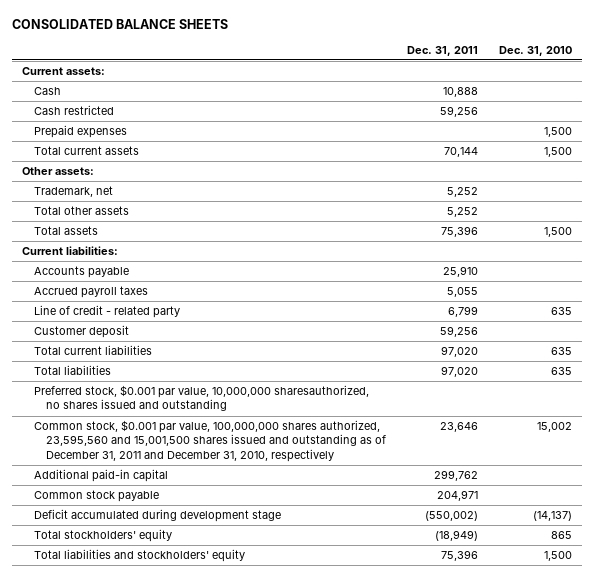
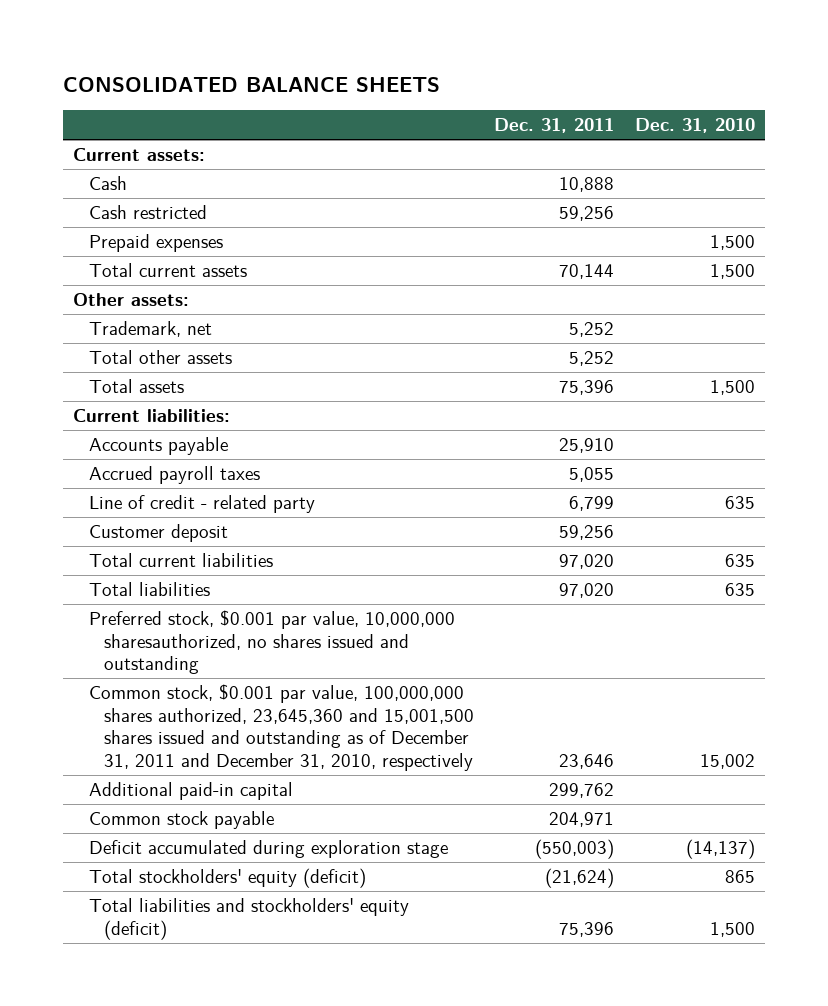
- Common stock, $0.001 par value, 100,000,000 shares authorized, 23,595,560 and 15,001,500 shares issued and outstanding as of December 31, 2011 and December 31, 2010, respectively | 23,646 | 15,002
+ Common stock, $0.001 par value, 100,000,000 shares authorized, 23,645,360 and 15,001,500 shares issued and outstanding as of December 31, 2011 and December 31, 2010, respectively | 23,646 | 15,002
- Deficit accumulated during development stage | (550,002) | (14,137)
- Total stockholders' equity | (18,949) | 865
- Total liabilities and stockholders' equity | 75,396 | 1,500
+ Deficit accumulated during exploration stage | (550,003) | (14,137)
+ Total stockholders' equity (deficit) | (21,624) | 865
+ Total liabilities and stockholders' equity (deficit) | 75,396 | 1,500

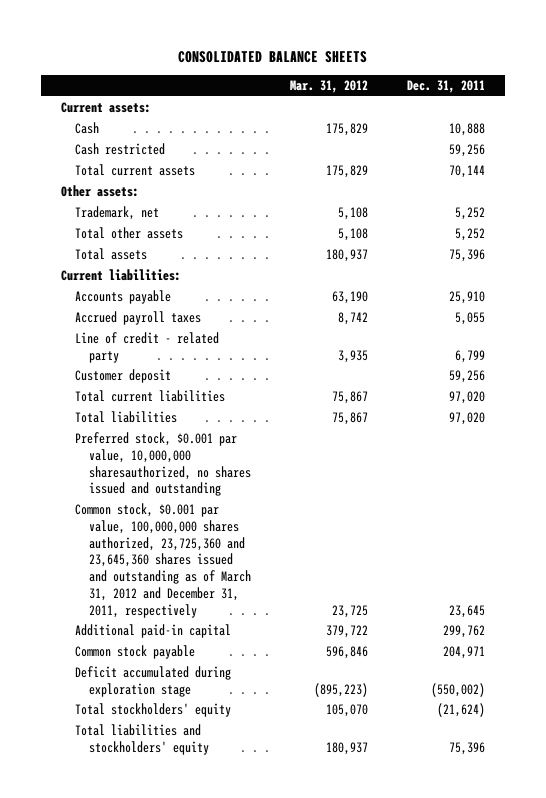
- | Dec. 31, 2011 | Dec. 31, 2010
+ | Mar. 31, 2012 | Dec. 31, 2011
- Prepaid expenses | | 1,500
- Common stock, $0.001 par value, 100,000,000 shares authorized, 23,645,360 and 15,001,500 shares issued and outstanding as of December 31, 2011 and December 31, 2010, respectively | 23,646 | 15,002
+ Common stock, $0.001 par value, 100,000,000 shares authorized, 23,725,360 and 23,645,360 shares issued and outstanding as of March 31, 2012 and December 31, 2011, respectively | 23,725 | 23,645
- Deficit accumulated during exploration stage | (550,003) | (14,137)
- Total stockholders' equity (deficit) | (21,624) | 865
- Total liabilities and stockholders' equity (deficit) | 75,396 | 1,500
+ Deficit accumulated during exploration stage | (895,223) | (550,002)
+ Total stockholders' equity | 105,070 | (21,624)
+ Total liabilities and stockholders' equity | 180,937 | 75,396

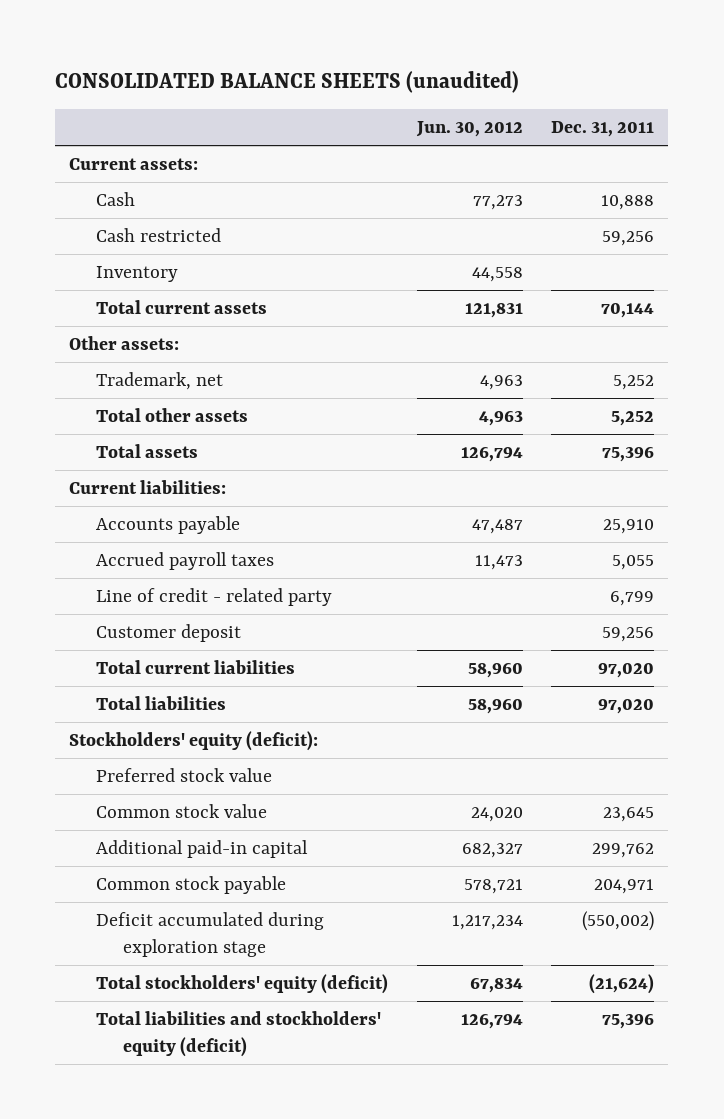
- CONSOLIDATED BALANCE SHEETS
+ CONSOLIDATED BALANCE SHEETS (unaudited)
- | Mar. 31, 2012 | Dec. 31, 2011
+ | Jun. 30, 2012 | Dec. 31, 2011
+ Inventory | 44,558 |
- Preferred stock, $0.001 par value, 10,000,000 sharesauthorized, no shares issued and outstanding
- Common stock, $0.001 par value, 100,000,000 shares authorized, 23,725,360 and 23,645,360 shares issued and outstanding as of March 31, 2012 and December 31, 2011, respectively | 23,725 | 23,645
+ Stockholders' equity (deficit):
+ Preferred stock value
+ Common stock value | 24,020 | 23,645
- Total stockholders' equity | 105,070 | (21,624)
- Total liabilities and stockholders' equity | 180,937 | 75,396
+ Total stockholders' equity (deficit) | 67,834 | (21,624)
+ Total liabilities and stockholders' equity (deficit) | 126,794 | 75,396

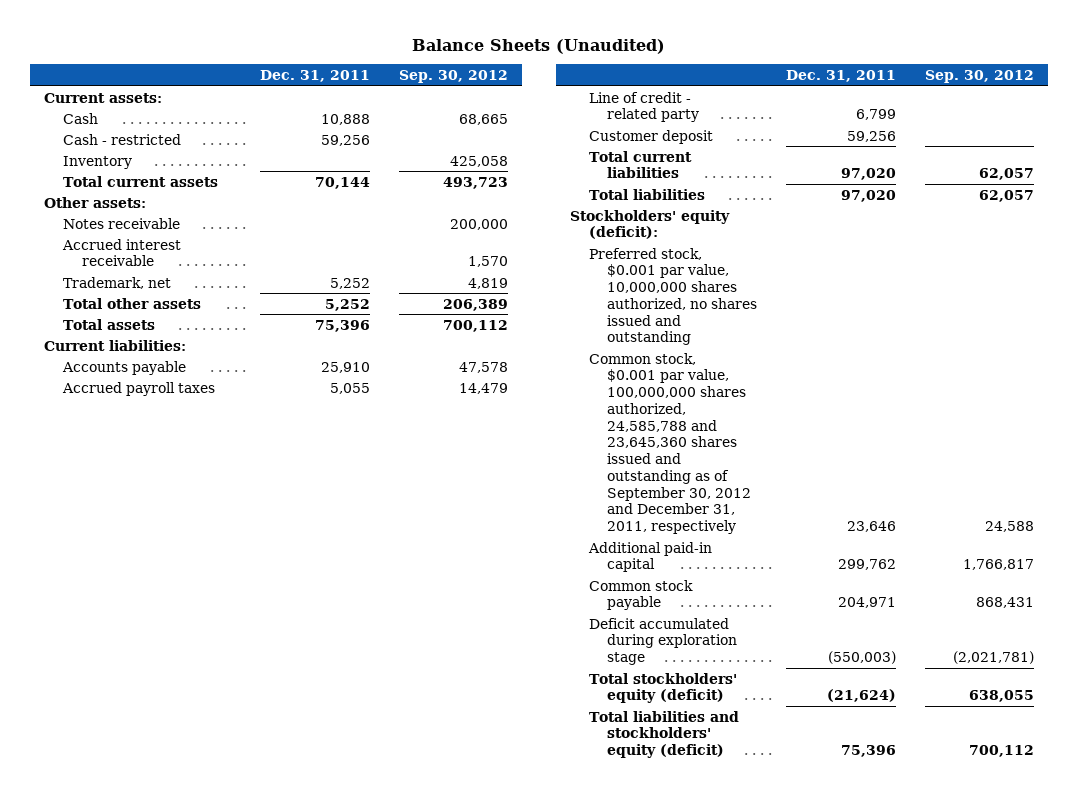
- CONSOLIDATED BALANCE SHEETS (unaudited)
+ Balance Sheets (Unaudited)
- | Jun. 30, 2012 | Dec. 31, 2011
+ | Dec. 31, 2011 | Sep. 30, 2012
- Cash restricted | | 59,256
+ Cash - restricted | 59,256 |
+ Notes receivable | | 200,000
+ Accrued interest receivable | | 1,570
- Preferred stock value
- Common stock value | 24,020 | 23,645
+ Preferred stock, $0.001 par value, 10,000,000 shares authorized, no shares issued and outstanding
+ Common stock, $0.001 par value, 100,000,000 shares authorized, 24,585,788 and 23,645,360 shares issued and outstanding as of September 30, 2012 and December 31, 2011, respectively | 23,646 | 24,588
- Deficit accumulated during exploration stage | 1,217,234 | (550,002)
+ Deficit accumulated during exploration stage | (550,003) | (2,021,781)

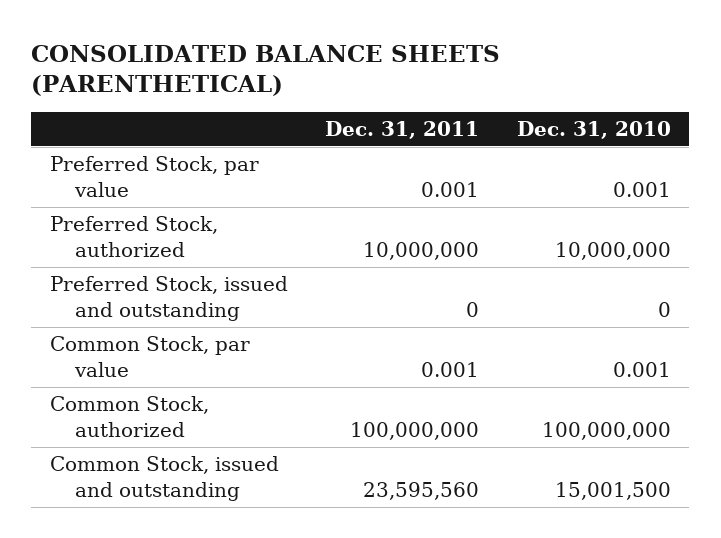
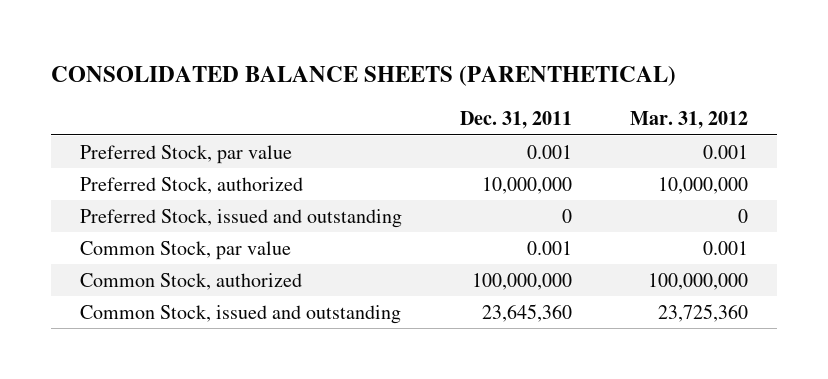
- | Dec. 31, 2011 | Dec. 31, 2010
+ | Dec. 31, 2011 | Mar. 31, 2012
- Common Stock, issued and outstanding | 23,595,560 | 15,001,500
+ Common Stock, issued and outstanding | 23,645,360 | 23,725,360

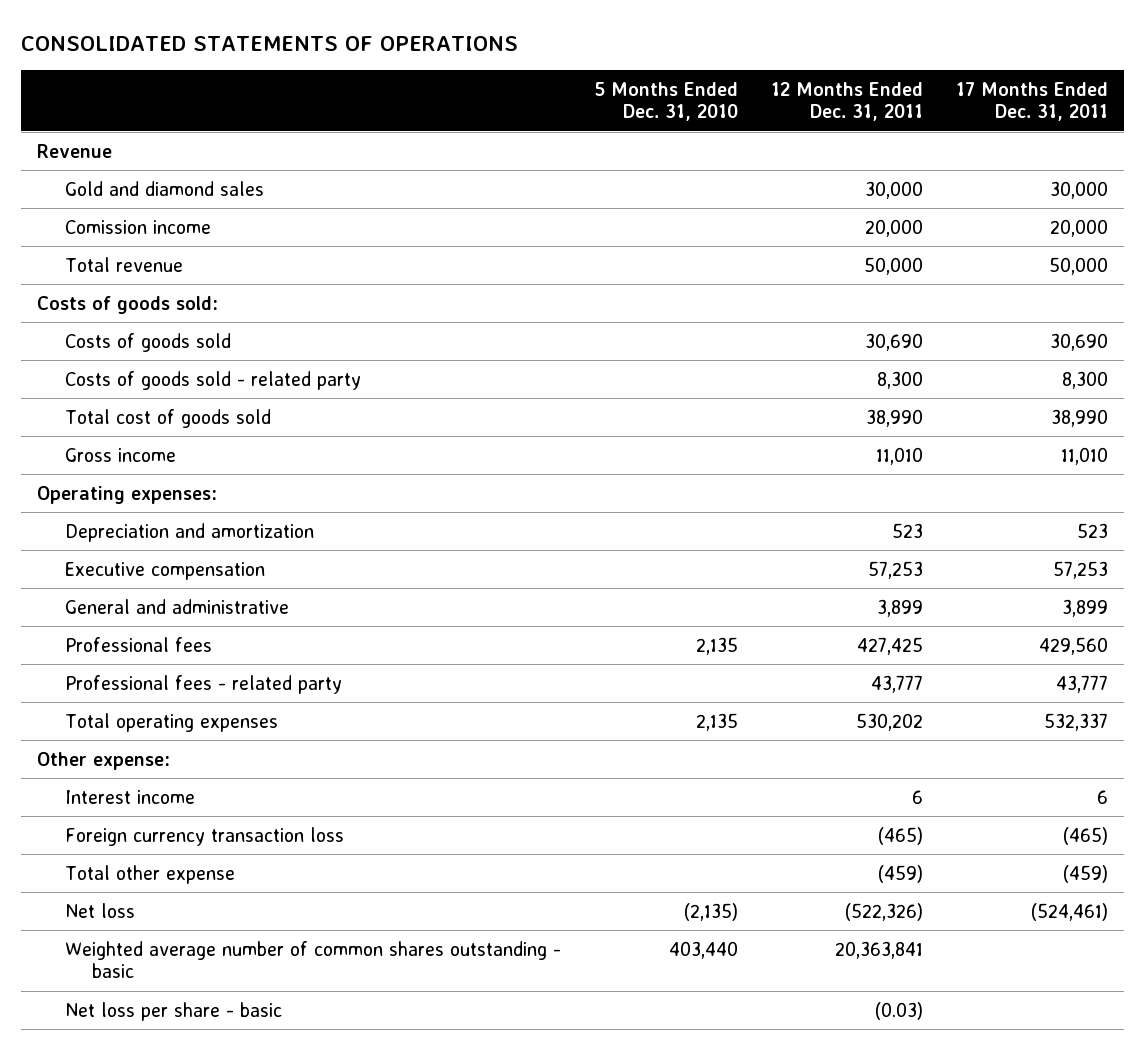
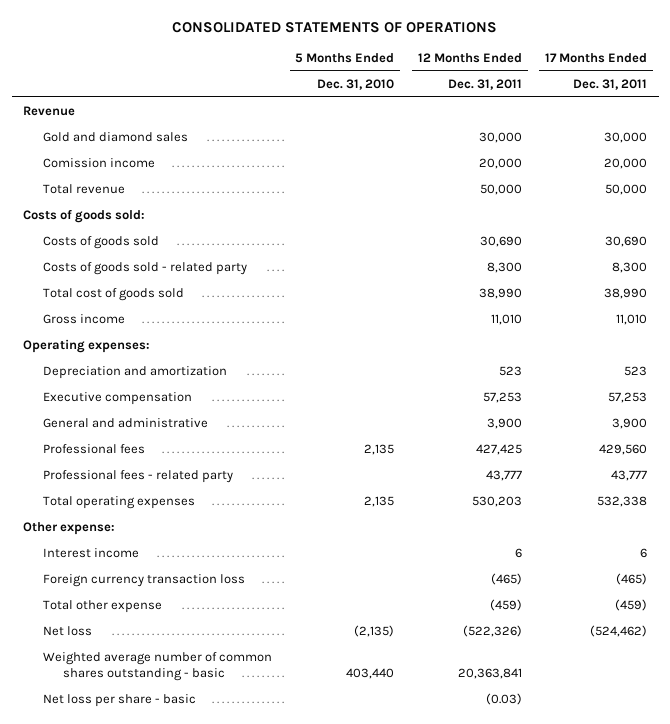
- General and administrative | | 3,899 | 3,899
+ General and administrative | | 3,900 | 3,900
- Total operating expenses | 2,135 | 530,202 | 532,337
+ Total operating expenses | 2,135 | 530,203 | 532,338
- Net loss | (2,135) | (522,326) | (524,461)
+ Net loss | (2,135) | (522,326) | (524,462)

